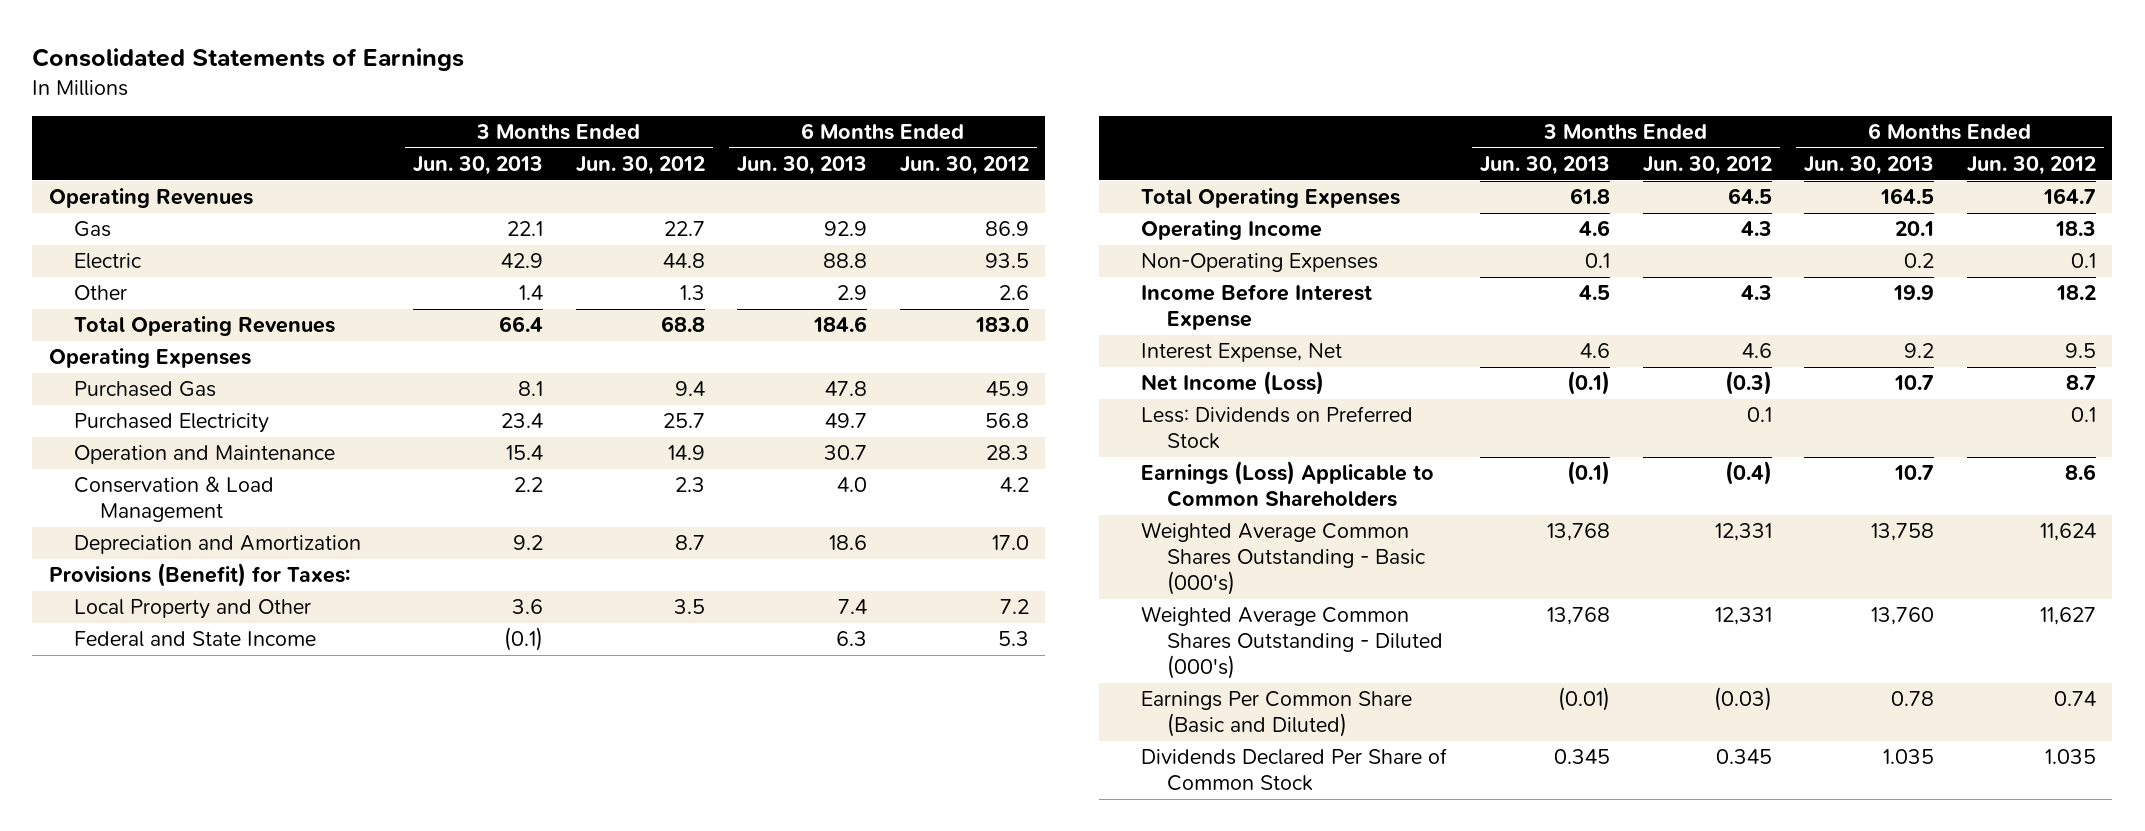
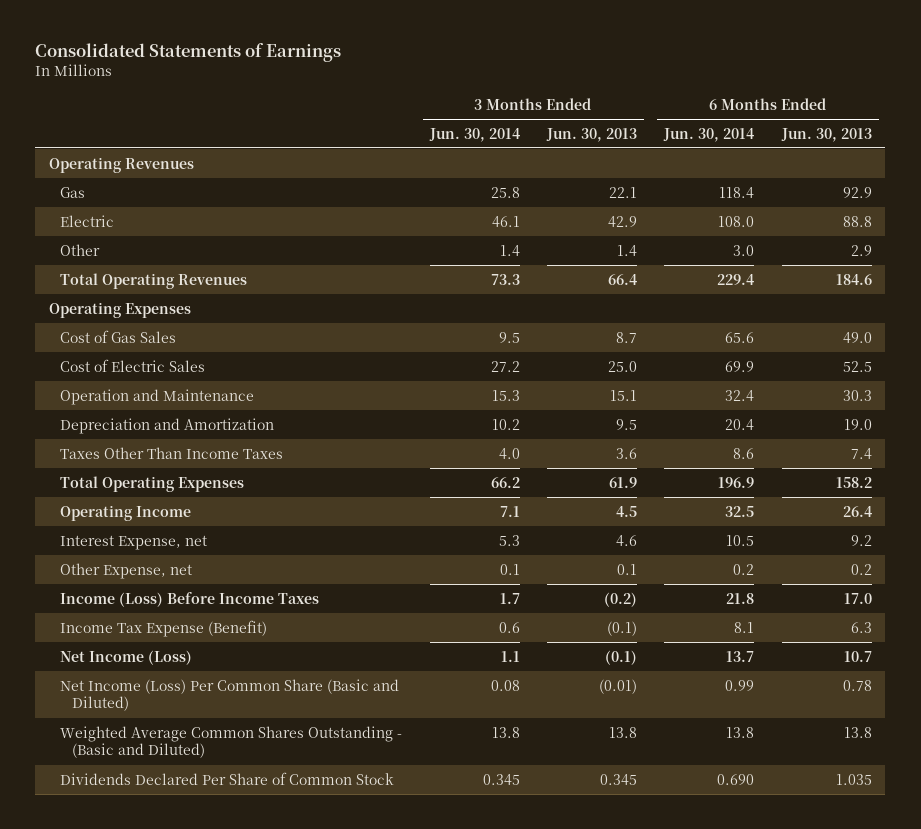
- | 3 Months Ended Jun. 30, 2013 | 3 Months Ended Jun. 30, 2012 | 6 Months Ended Jun. 30, 2013 | 6 Months Ended Jun. 30, 2012
+ | 3 Months Ended Jun. 30, 2014 | 3 Months Ended Jun. 30, 2013 | 6 Months Ended Jun. 30, 2014 | 6 Months Ended Jun. 30, 2013
- Purchased Gas | 8.1 | 9.4 | 47.8 | 45.9
- Purchased Electricity | 23.4 | 25.7 | 49.7 | 56.8
- Operation and Maintenance | 15.4 | 14.9 | 30.7 | 28.3
- Conservation & Load Management | 2.2 | 2.3 | 4.0 | 4.2
- Depreciation and Amortization | 9.2 | 8.7 | 18.6 | 17.0
- Provisions (Benefit) for Taxes:
- Local Property and Other | 3.6 | 3.5 | 7.4 | 7.2
- Federal and State Income | (0.1) | | 6.3 | 5.3
- Total Operating Expenses | 61.8 | 64.5 | 164.5 | 164.7
- Operating Income | 4.6 | 4.3 | 20.1 | 18.3
- Non-Operating Expenses | 0.1 | | 0.2 | 0.1
- Income Before Interest Expense | 4.5 | 4.3 | 19.9 | 18.2
- Interest Expense, Net | 4.6 | 4.6 | 9.2 | 9.5
+ Cost of Gas Sales | 9.5 | 8.7 | 65.6 | 49.0
+ Cost of Electric Sales | 27.2 | 25.0 | 69.9 | 52.5
+ Operation and Maintenance | 15.3 | 15.1 | 32.4 | 30.3
+ Depreciation and Amortization | 10.2 | 9.5 | 20.4 | 19.0
+ Taxes Other Than Income Taxes | 4.0 | 3.6 | 8.6 | 7.4
+ Total Operating Expenses | 66.2 | 61.9 | 196.9 | 158.2
+ Operating Income | 7.1 | 4.5 | 32.5 | 26.4
+ Interest Expense, net | 5.3 | 4.6 | 10.5 | 9.2
+ Other Expense, net | 0.1 | 0.1 | 0.2 | 0.2
+ Income (Loss) Before Income Taxes | 1.7 | (0.2) | 21.8 | 17.0
+ Income Tax Expense (Benefit) | 0.6 | (0.1) | 8.1 | 6.3
- Less: Dividends on Preferred Stock | | 0.1 | | 0.1
- Earnings (Loss) Applicable to Common Shareholders | (0.1) | (0.4) | 10.7 | 8.6
- Weighted Average Common Shares Outstanding - Basic (000's) | 13,768 | 12,331 | 13,758 | 11,624
- Weighted Average Common Shares Outstanding - Diluted (000's) | 13,768 | 12,331 | 13,760 | 11,627
- Earnings Per Common Share (Basic and Diluted) | (0.01) | (0.03) | 0.78 | 0.74
+ Net Income (Loss) Per Common Share (Basic and Diluted) | 0.08 | (0.01) | 0.99 | 0.78
+ Weighted Average Common Shares Outstanding - (Basic and Diluted) | 13.8 | 13.8 | 13.8 | 13.8

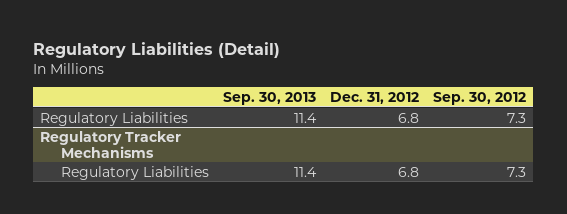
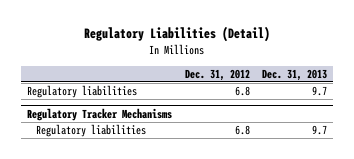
- | Sep. 30, 2013 | Dec. 31, 2012 | Sep. 30, 2012
+ | Dec. 31, 2012 | Dec. 31, 2013
- Regulatory Liabilities | 11.4 | 6.8 | 7.3
+ Regulatory liabilities | 6.8 | 9.7
@ Regulatory Tracker Mechanisms
- Regulatory Liabilities | 11.4 | 6.8 | 7.3
+ Regulatory liabilities | 6.8 | 9.7

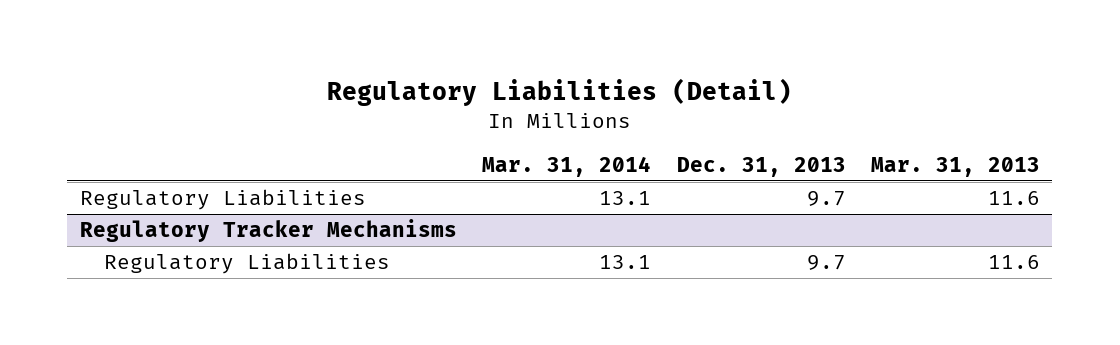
- | Dec. 31, 2012 | Dec. 31, 2013
+ | Mar. 31, 2014 | Dec. 31, 2013 | Mar. 31, 2013
- Regulatory liabilities | 6.8 | 9.7
+ Regulatory Liabilities | 13.1 | 9.7 | 11.6
@ Regulatory Tracker Mechanisms
- Regulatory liabilities | 6.8 | 9.7
+ Regulatory Liabilities | 13.1 | 9.7 | 11.6

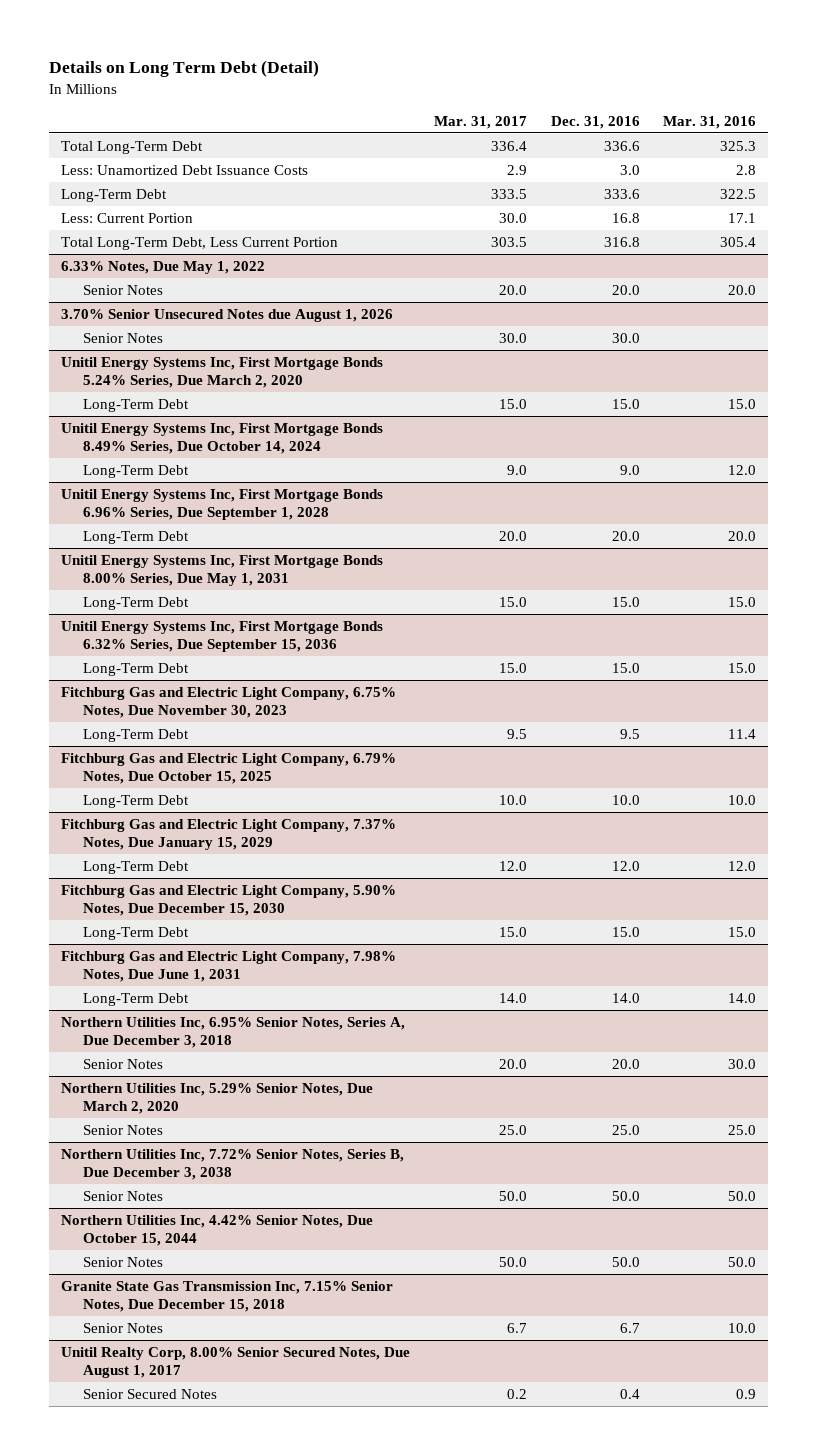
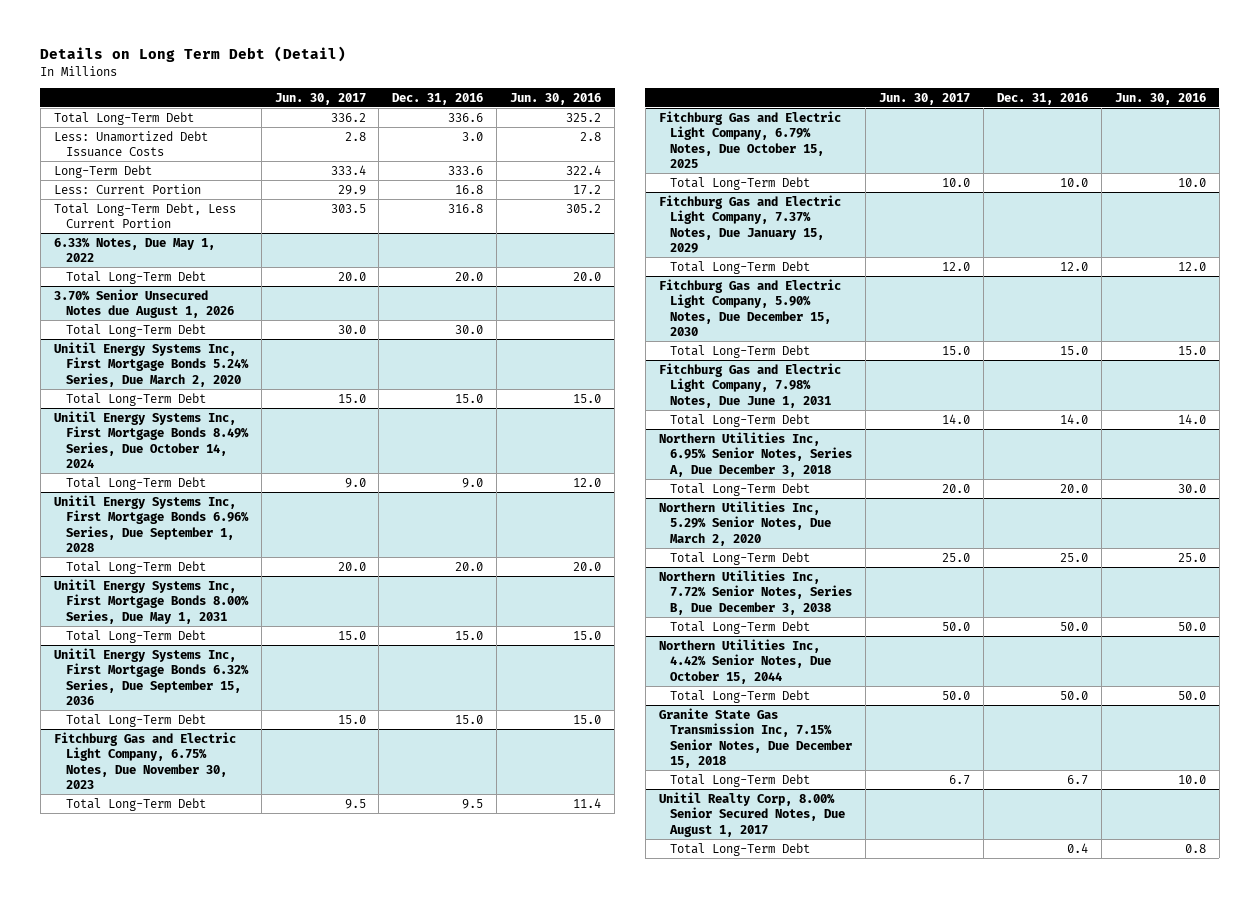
- | Mar. 31, 2017 | Dec. 31, 2016 | Mar. 31, 2016
+ | Jun. 30, 2017 | Dec. 31, 2016 | Jun. 30, 2016
@ 6.33% Notes, Due May 1, 2022
- Senior Notes | 20.0 | 20.0 | 20.0
+ Total Long-Term Debt | 20.0 | 20.0 | 20.0
@ 3.70% Senior Unsecured Notes due August 1, 2026
- Senior Notes | 30.0 | 30.0 |
+ Total Long-Term Debt | 30.0 | 30.0 |
@ Unitil Energy Systems Inc, First Mortgage Bonds 5.24% Series, Due March 2, 2020
- Long-Term Debt | 15.0 | 15.0 | 15.0
+ Total Long-Term Debt | 15.0 | 15.0 | 15.0
@ Unitil Energy Systems Inc, First Mortgage Bonds 8.49% Series, Due October 14, 2024
- Long-Term Debt | 9.0 | 9.0 | 12.0
+ Total Long-Term Debt | 9.0 | 9.0 | 12.0
@ Unitil Energy Systems Inc, First Mortgage Bonds 6.96% Series, Due September 1, 2028
- Long-Term Debt | 20.0 | 20.0 | 20.0
+ Total Long-Term Debt | 20.0 | 20.0 | 20.0
@ Unitil Energy Systems Inc, First Mortgage Bonds 8.00% Series, Due May 1, 2031
- Long-Term Debt | 15.0 | 15.0 | 15.0
+ Total Long-Term Debt | 15.0 | 15.0 | 15.0
@ Unitil Energy Systems Inc, First Mortgage Bonds 6.32% Series, Due September 15, 2036
- Long-Term Debt | 15.0 | 15.0 | 15.0
+ Total Long-Term Debt | 15.0 | 15.0 | 15.0
@ Fitchburg Gas and Electric Light Company, 6.75% Notes, Due November 30, 2023
- Long-Term Debt | 9.5 | 9.5 | 11.4
+ Total Long-Term Debt | 9.5 | 9.5 | 11.4
@ Fitchburg Gas and Electric Light Company, 6.79% Notes, Due October 15, 2025
- Long-Term Debt | 10.0 | 10.0 | 10.0
+ Total Long-Term Debt | 10.0 | 10.0 | 10.0
@ Fitchburg Gas and Electric Light Company, 7.37% Notes, Due January 15, 2029
- Long-Term Debt | 12.0 | 12.0 | 12.0
+ Total Long-Term Debt | 12.0 | 12.0 | 12.0
@ Fitchburg Gas and Electric Light Company, 5.90% Notes, Due December 15, 2030
- Long-Term Debt | 15.0 | 15.0 | 15.0
+ Total Long-Term Debt | 15.0 | 15.0 | 15.0
@ Fitchburg Gas and Electric Light Company, 7.98% Notes, Due June 1, 2031
- Long-Term Debt | 14.0 | 14.0 | 14.0
+ Total Long-Term Debt | 14.0 | 14.0 | 14.0
@ Northern Utilities Inc, 6.95% Senior Notes, Series A, Due December 3, 2018
- Senior Notes | 20.0 | 20.0 | 30.0
+ Total Long-Term Debt | 20.0 | 20.0 | 30.0
@ Northern Utilities Inc, 5.29% Senior Notes, Due March 2, 2020
- Senior Notes | 25.0 | 25.0 | 25.0
+ Total Long-Term Debt | 25.0 | 25.0 | 25.0
@ Northern Utilities Inc, 7.72% Senior Notes, Series B, Due December 3, 2038
- Senior Notes | 50.0 | 50.0 | 50.0
+ Total Long-Term Debt | 50.0 | 50.0 | 50.0
@ Northern Utilities Inc, 4.42% Senior Notes, Due October 15, 2044
- Senior Notes | 50.0 | 50.0 | 50.0
+ Total Long-Term Debt | 50.0 | 50.0 | 50.0
@ Granite State Gas Transmission Inc, 7.15% Senior Notes, Due December 15, 2018
- Senior Notes | 6.7 | 6.7 | 10.0
+ Total Long-Term Debt | 6.7 | 6.7 | 10.0
@ Unitil Realty Corp, 8.00% Senior Secured Notes, Due August 1, 2017
- Senior Secured Notes | 0.2 | 0.4 | 0.9
+ Total Long-Term Debt | | 0.4 | 0.8

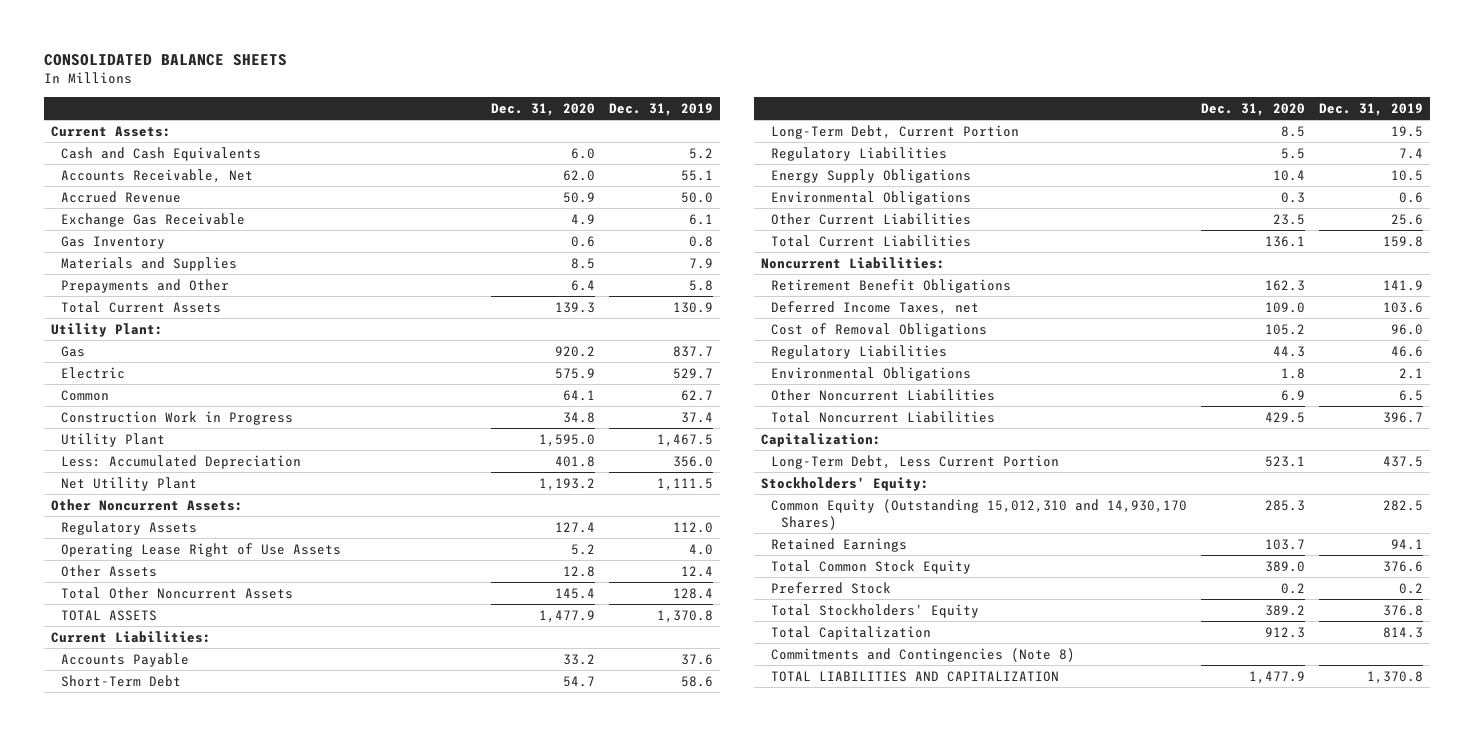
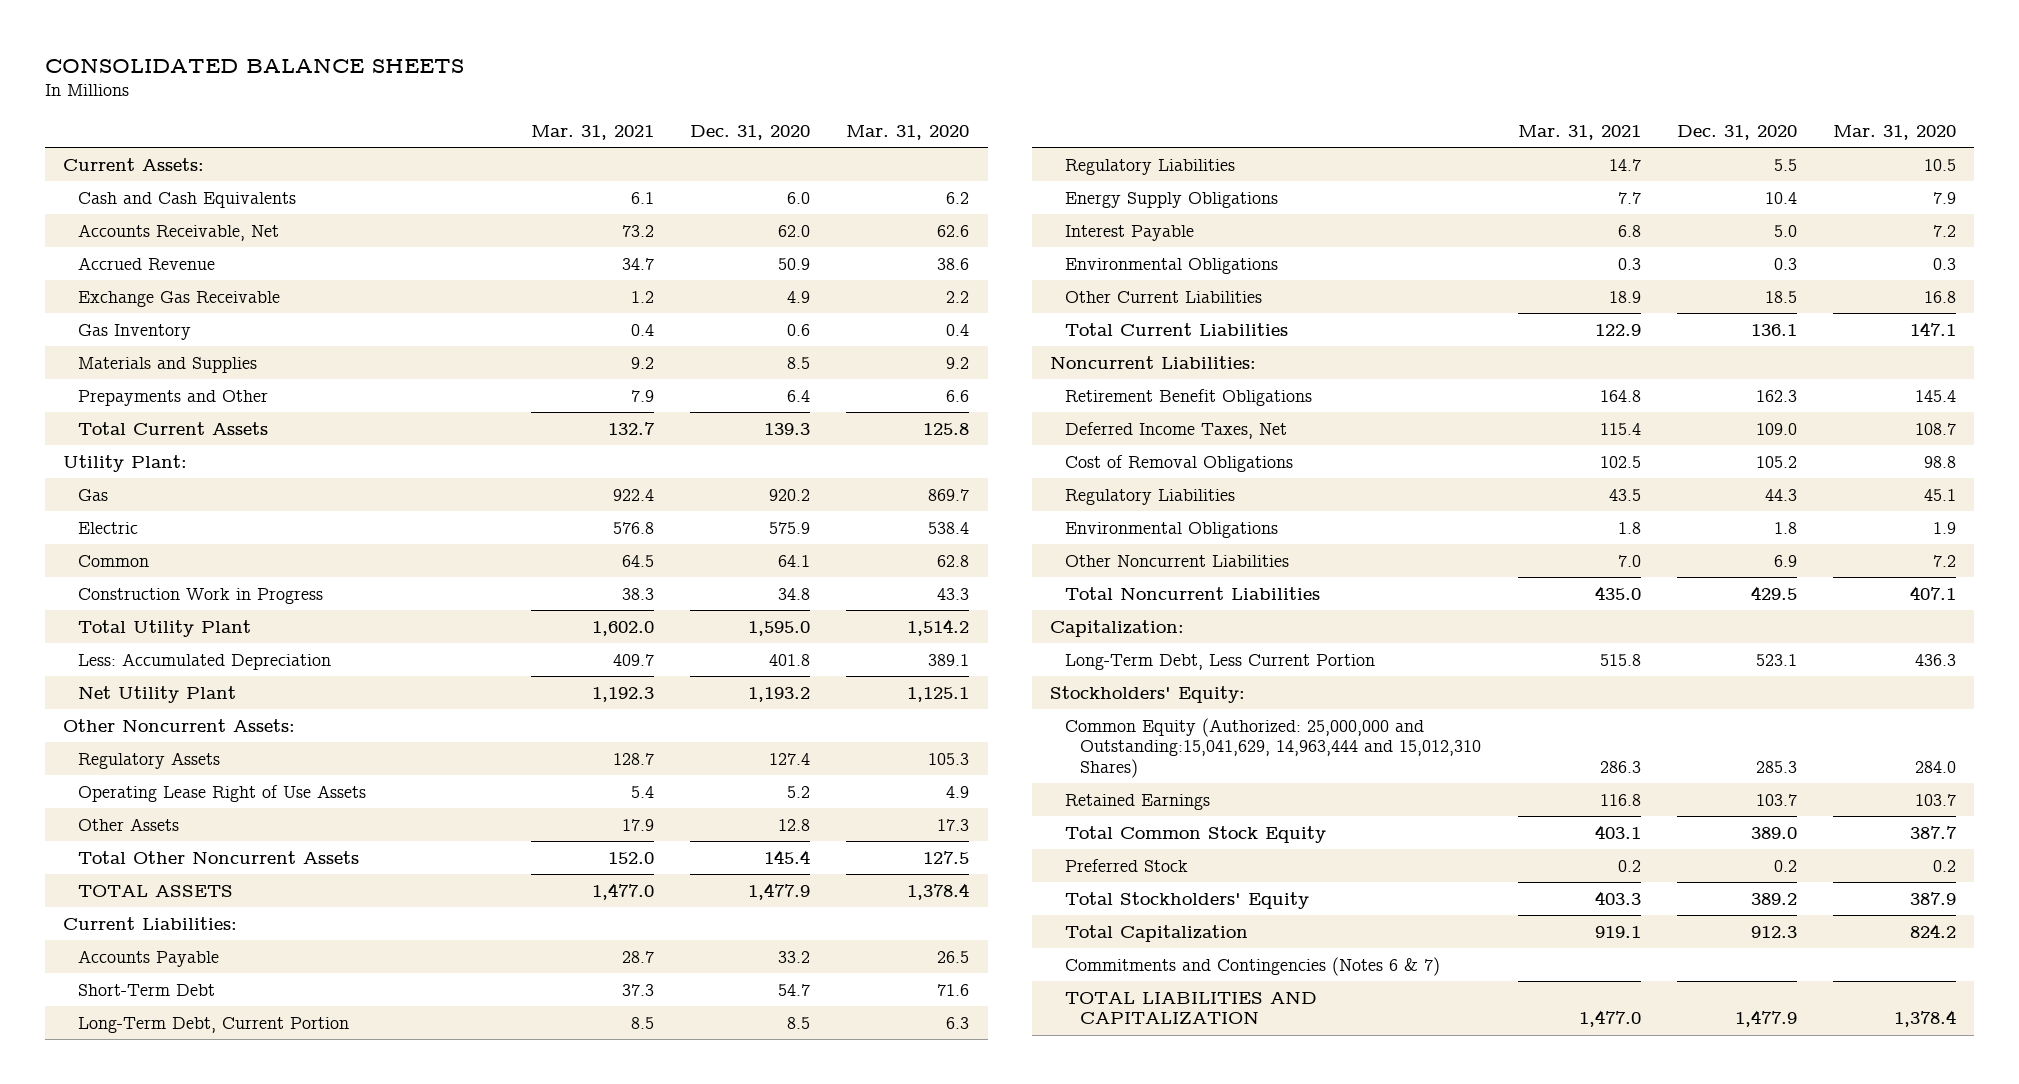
- | Dec. 31, 2020 | Dec. 31, 2019
+ | Mar. 31, 2021 | Dec. 31, 2020 | Mar. 31, 2020
- Utility Plant | 1,595.0 | 1,467.5
+ Total Utility Plant | 1,602.0 | 1,595.0 | 1,514.2
+ Interest Payable | 6.8 | 5.0 | 7.2
- Other Current Liabilities | 23.5 | 25.6
+ Other Current Liabilities | 18.9 | 18.5 | 16.8
- Deferred Income Taxes, net | 109.0 | 103.6
+ Deferred Income Taxes, Net | 115.4 | 109.0 | 108.7
- Common Equity (Outstanding 15,012,310 and 14,930,170 Shares) | 285.3 | 282.5
+ Common Equity (Authorized: 25,000,000 and Outstanding:15,041,629, 14,963,444 and 15,012,310 Shares) | 286.3 | 285.3 | 284.0
- Commitments and Contingencies (Note 8)
+ Commitments and Contingencies (Notes 6 & 7)

